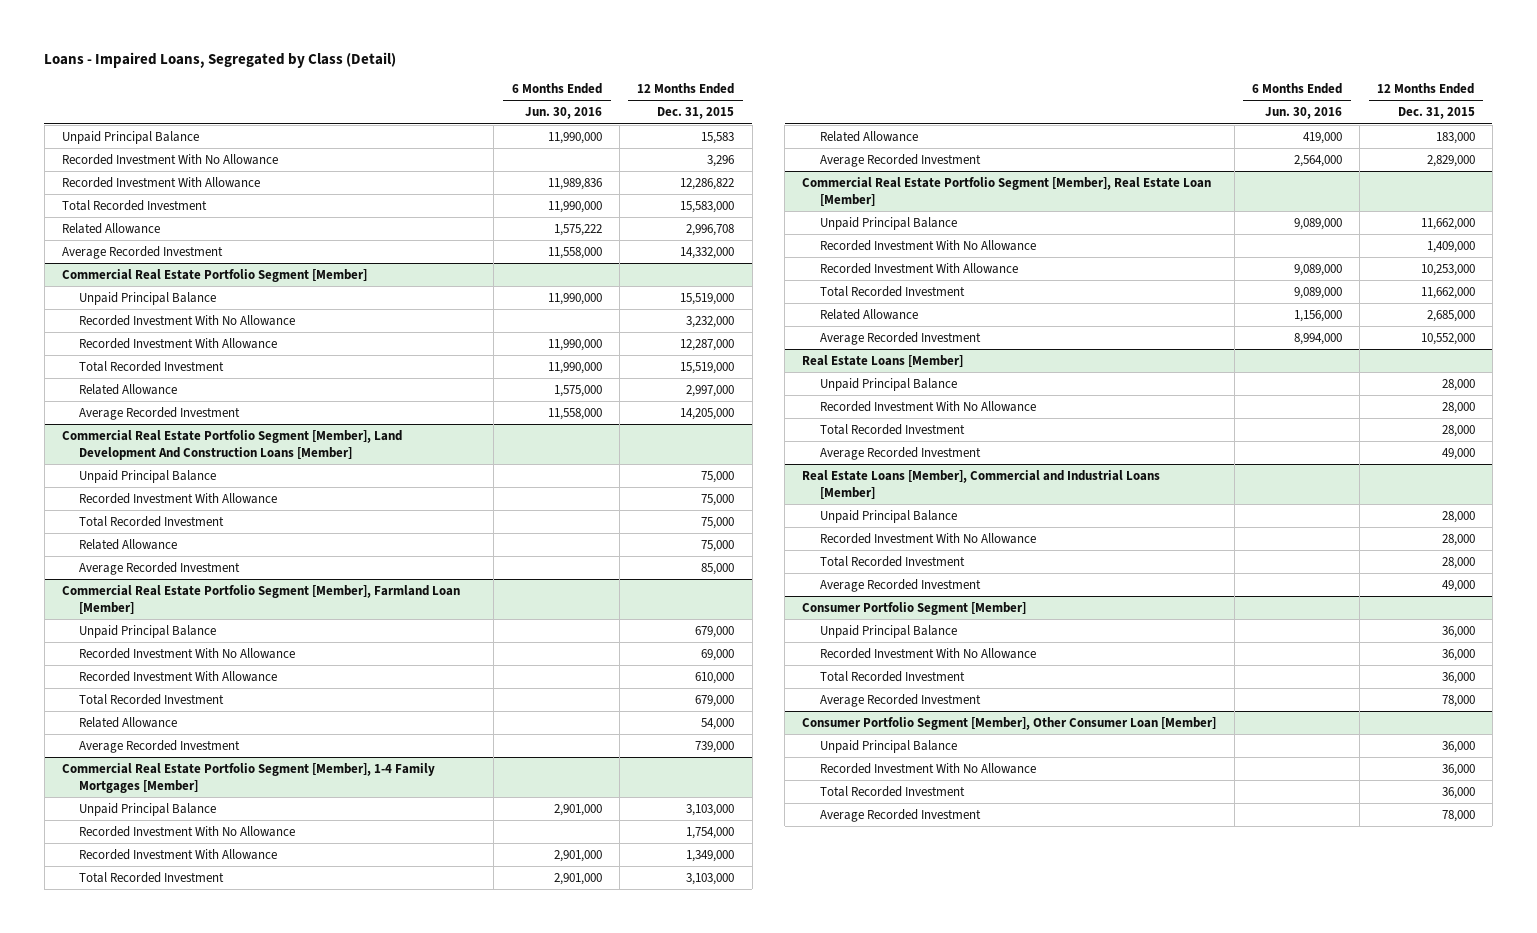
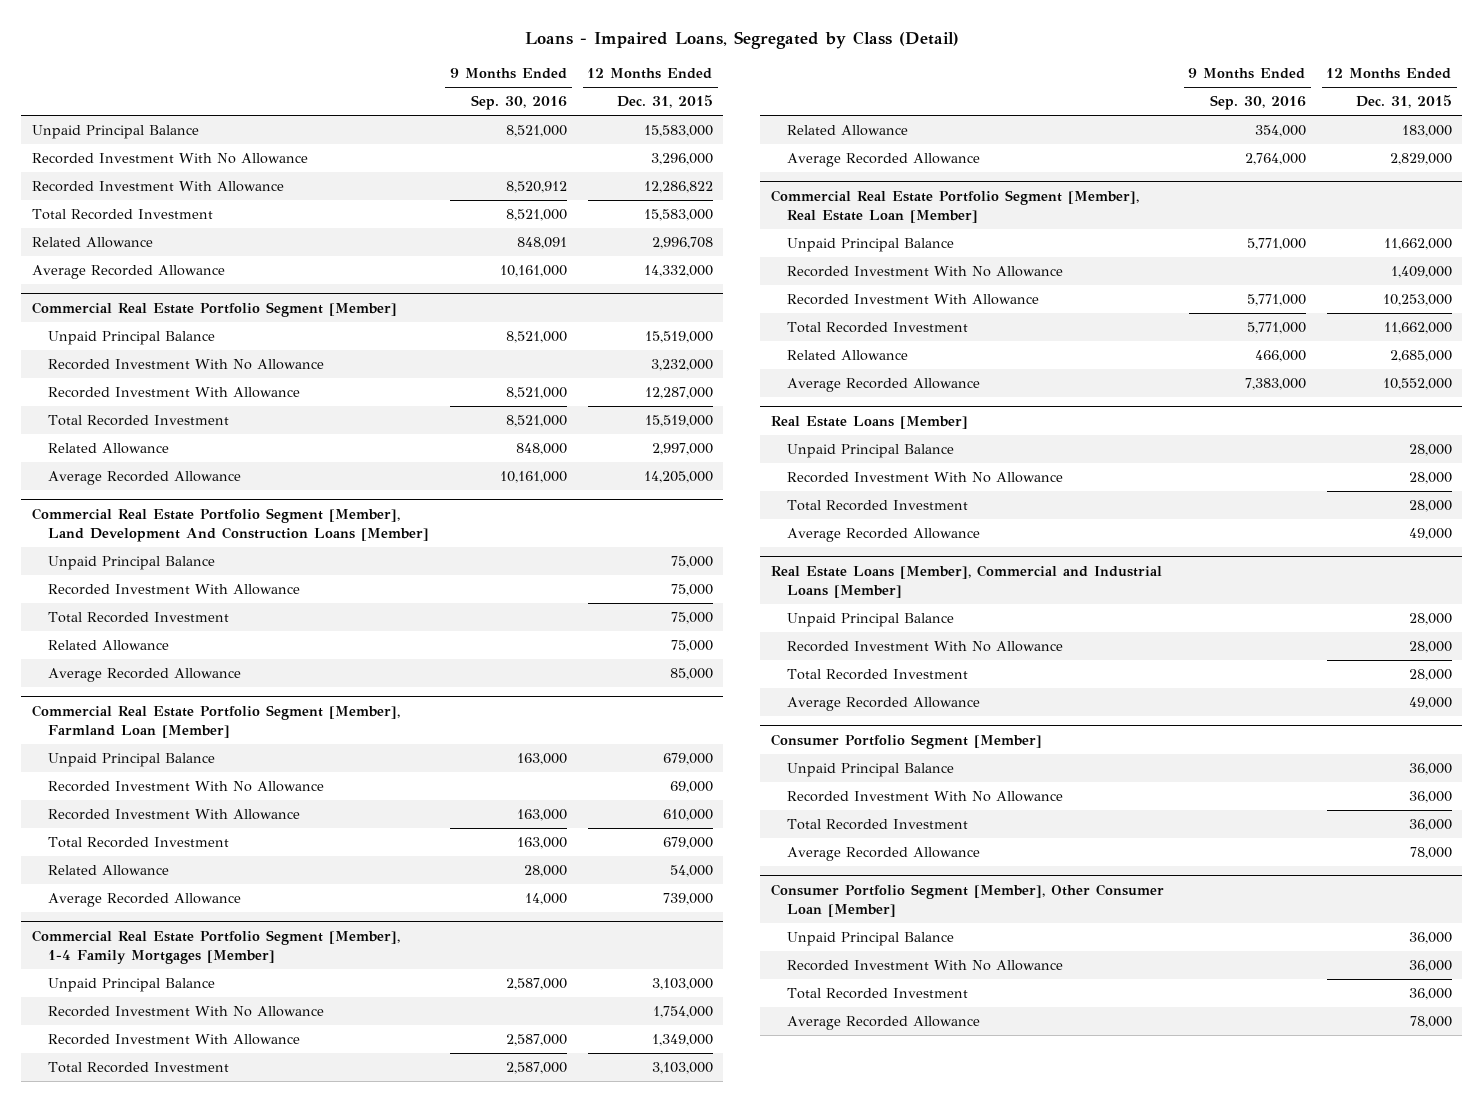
- | 6 Months Ended Jun. 30, 2016 | 12 Months Ended Dec. 31, 2015
+ | 9 Months Ended Sep. 30, 2016 | 12 Months Ended Dec. 31, 2015
- Unpaid Principal Balance | 11,990,000 | 15,583
- Recorded Investment With No Allowance | | 3,296
+ Unpaid Principal Balance | 8,521,000 | 15,583,000
+ Recorded Investment With No Allowance | | 3,296,000
- Average Recorded Investment | 11,558,000 | 14,332,000
+ Average Recorded Allowance | 10,161,000 | 14,332,000
@ Commercial Real Estate Portfolio Segment [Member]
- Average Recorded Investment | 11,558,000 | 14,205,000
+ Average Recorded Allowance | 10,161,000 | 14,205,000
@ Commercial Real Estate Portfolio Segment [Member], Land Development And Construction Loans [Member]
- Average Recorded Investment | | 85,000
+ Average Recorded Allowance | | 85,000
@ Commercial Real Estate Portfolio Segment [Member], Farmland Loan [Member]
- Average Recorded Investment | | 739,000
+ Average Recorded Allowance | 14,000 | 739,000
@ Commercial Real Estate Portfolio Segment [Member], 1-4 Family Mortgages [Member]
- Average Recorded Investment | 2,564,000 | 2,829,000
+ Average Recorded Allowance | 2,764,000 | 2,829,000
@ Commercial Real Estate Portfolio Segment [Member], Real Estate Loan [Member]
- Average Recorded Investment | 8,994,000 | 10,552,000
+ Average Recorded Allowance | 7,383,000 | 10,552,000
@ Real Estate Loans [Member]
- Average Recorded Investment | | 49,000
+ Average Recorded Allowance | | 49,000
@ Real Estate Loans [Member], Commercial and Industrial Loans [Member]
- Average Recorded Investment | | 49,000
+ Average Recorded Allowance | | 49,000
@ Consumer Portfolio Segment [Member]
- Average Recorded Investment | | 78,000
+ Average Recorded Allowance | | 78,000
@ Consumer Portfolio Segment [Member], Other Consumer Loan [Member]
- Average Recorded Investment | | 78,000
+ Average Recorded Allowance | | 78,000

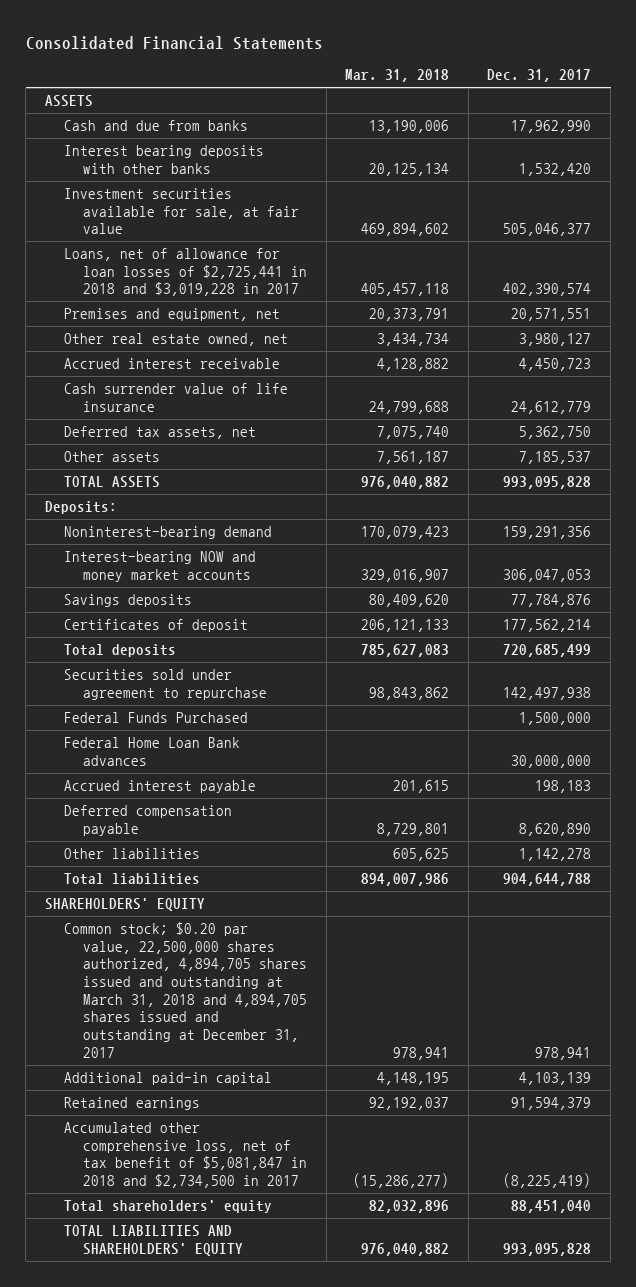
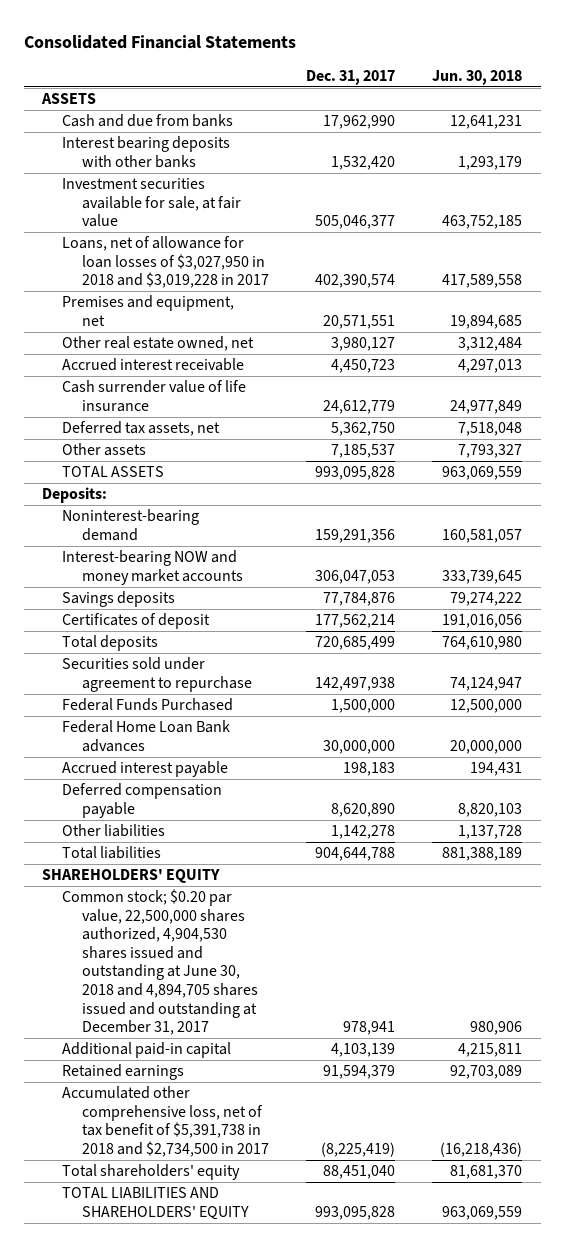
- | Mar. 31, 2018 | Dec. 31, 2017
+ | Dec. 31, 2017 | Jun. 30, 2018
- Loans, net of allowance for loan losses of $2,725,441 in 2018 and $3,019,228 in 2017 | 405,457,118 | 402,390,574
+ Loans, net of allowance for loan losses of $3,027,950 in 2018 and $3,019,228 in 2017 | 402,390,574 | 417,589,558
- Common stock; $0.20 par value, 22,500,000 shares authorized, 4,894,705 shares issued and outstanding at March 31, 2018 and 4,894,705 shares issued and outstanding at December 31, 2017 | 978,941 | 978,941
+ Common stock; $0.20 par value, 22,500,000 shares authorized, 4,904,530 shares issued and outstanding at June 30, 2018 and 4,894,705 shares issued and outstanding at December 31, 2017 | 978,941 | 980,906
- Accumulated other comprehensive loss, net of tax benefit of $5,081,847 in 2018 and $2,734,500 in 2017 | (15,286,277) | (8,225,419)
+ Accumulated other comprehensive loss, net of tax benefit of $5,391,738 in 2018 and $2,734,500 in 2017 | (8,225,419) | (16,218,436)

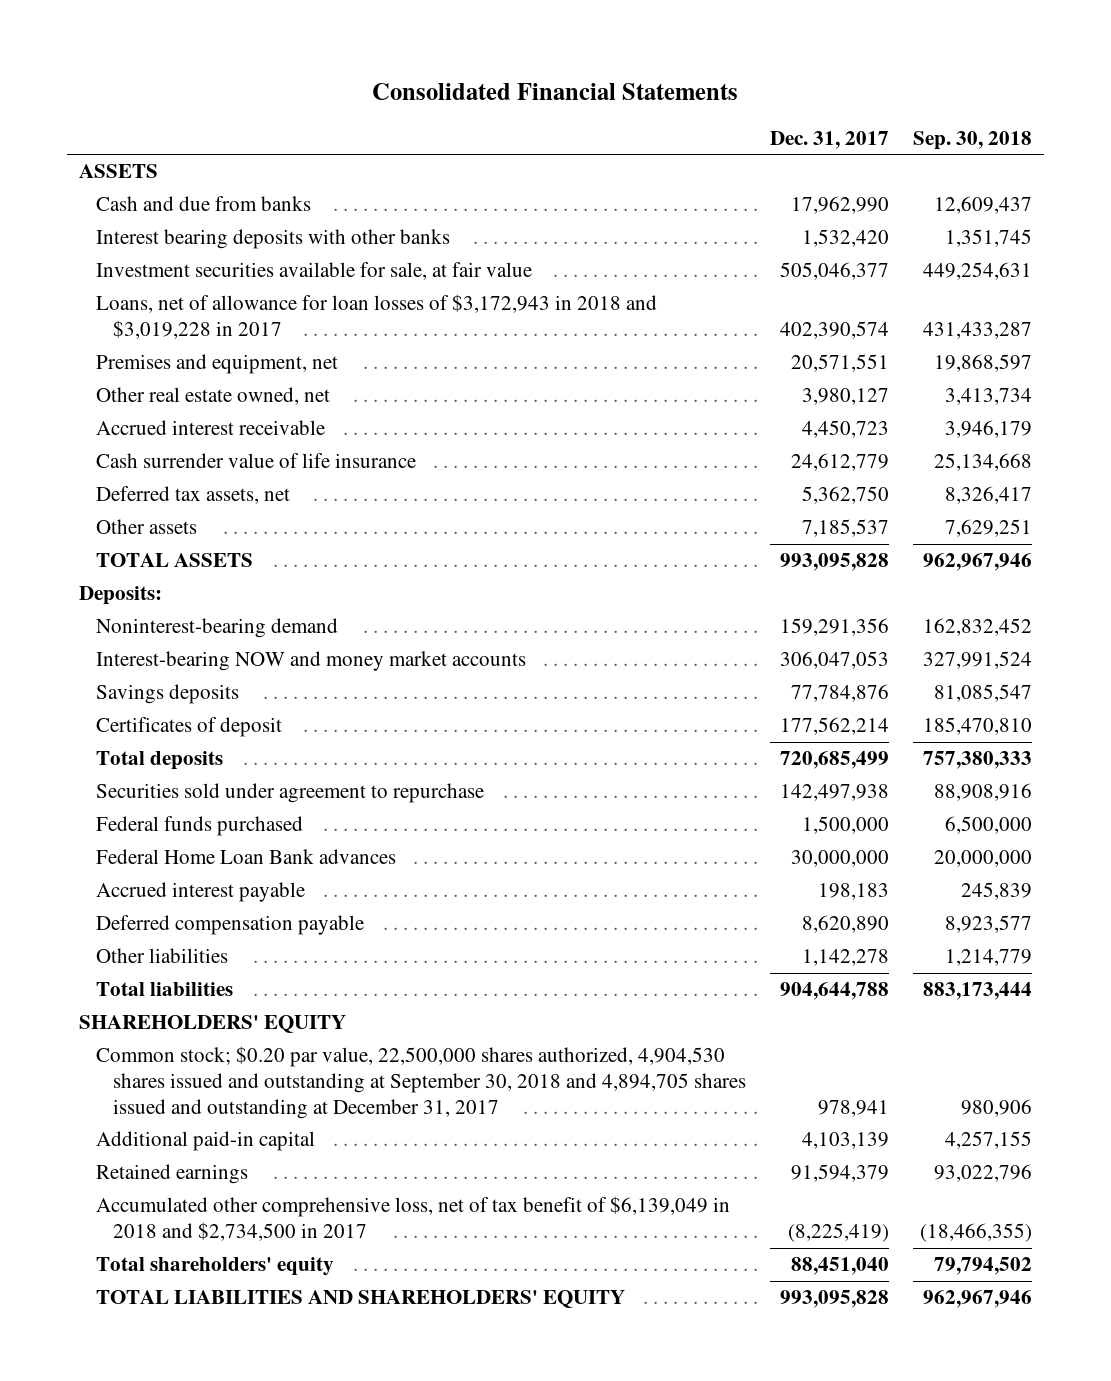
- | Dec. 31, 2017 | Jun. 30, 2018
+ | Dec. 31, 2017 | Sep. 30, 2018
- Loans, net of allowance for loan losses of $3,027,950 in 2018 and $3,019,228 in 2017 | 402,390,574 | 417,589,558
+ Loans, net of allowance for loan losses of $3,172,943 in 2018 and $3,019,228 in 2017 | 402,390,574 | 431,433,287
- Federal Funds Purchased | 1,500,000 | 12,500,000
+ Federal funds purchased | 1,500,000 | 6,500,000
- Common stock; $0.20 par value, 22,500,000 shares authorized, 4,904,530 shares issued and outstanding at June 30, 2018 and 4,894,705 shares issued and outstanding at December 31, 2017 | 978,941 | 980,906
+ Common stock; $0.20 par value, 22,500,000 shares authorized, 4,904,530 shares issued and outstanding at September 30, 2018 and 4,894,705 shares issued and outstanding at December 31, 2017 | 978,941 | 980,906
- Accumulated other comprehensive loss, net of tax benefit of $5,391,738 in 2018 and $2,734,500 in 2017 | (8,225,419) | (16,218,436)
+ Accumulated other comprehensive loss, net of tax benefit of $6,139,049 in 2018 and $2,734,500 in 2017 | (8,225,419) | (18,466,355)

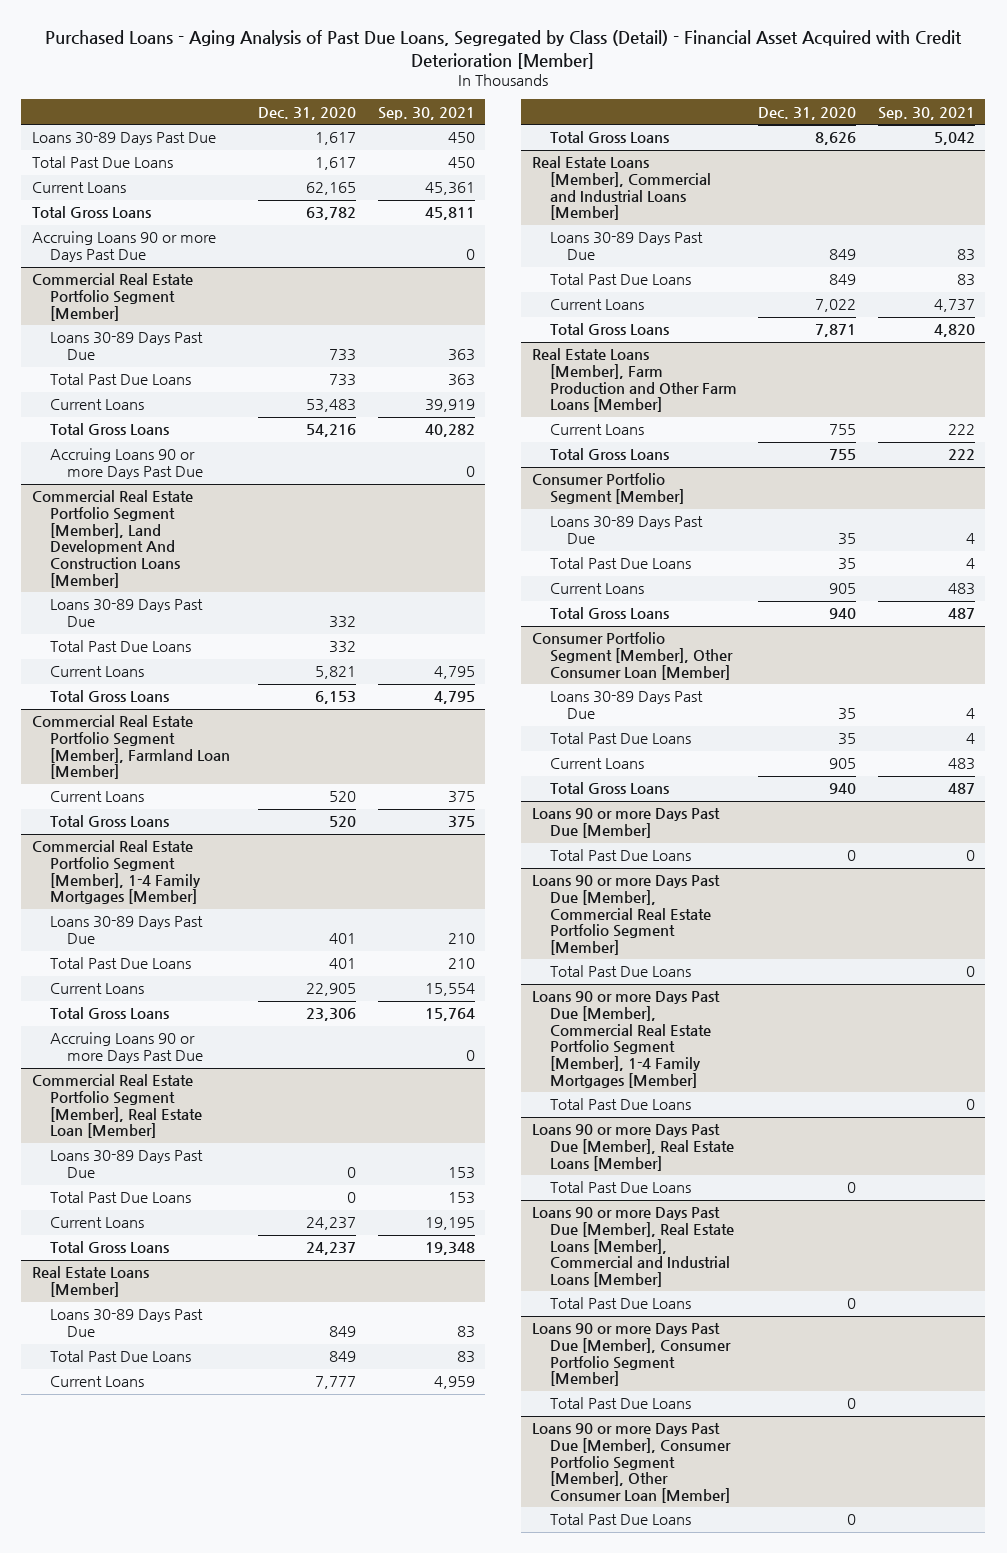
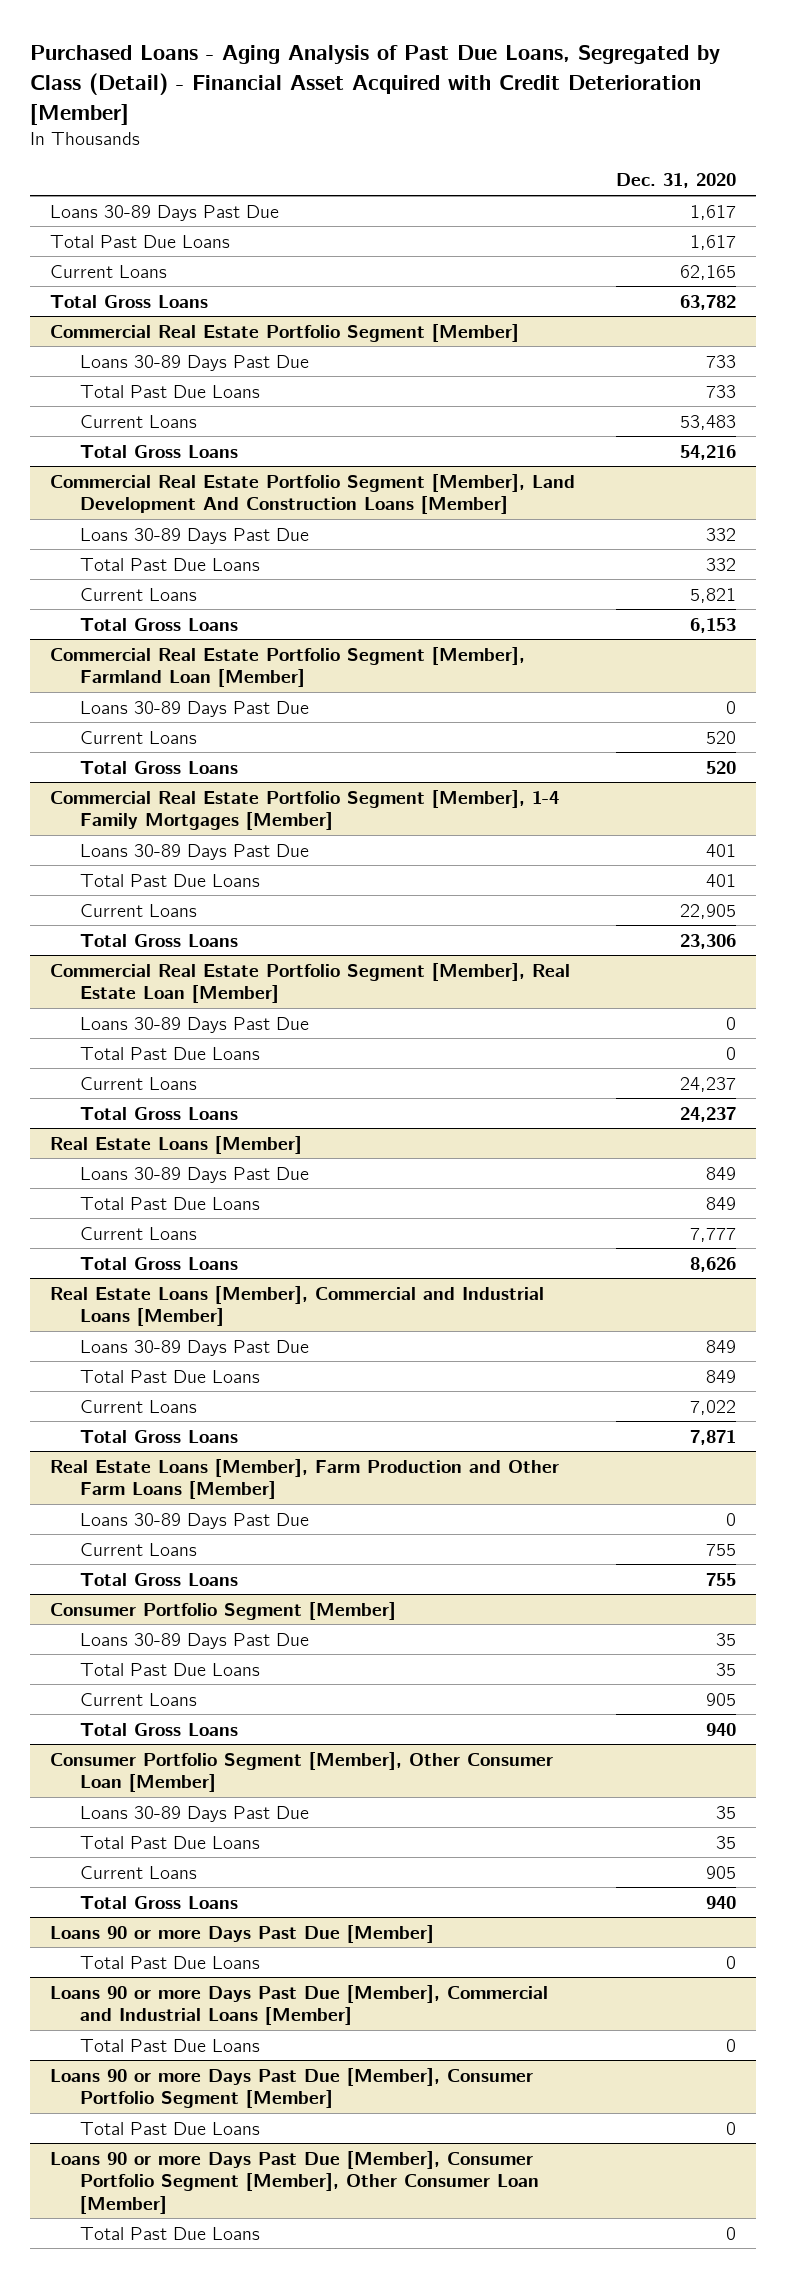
- | Dec. 31, 2020 | Sep. 30, 2021
+ | Dec. 31, 2020
- Accruing Loans 90 or more Days Past Due | | 0
@ Commercial Real Estate Portfolio Segment [Member]
- Accruing Loans 90 or more Days Past Due | | 0
@ Commercial Real Estate Portfolio Segment [Member], Farmland Loan [Member]
+ Loans 30-89 Days Past Due | 0
@ Commercial Real Estate Portfolio Segment [Member], 1-4 Family Mortgages [Member]
- Accruing Loans 90 or more Days Past Due | | 0
@ Real Estate Loans [Member], Farm Production and Other Farm Loans [Member]
+ Loans 30-89 Days Past Due | 0
- Loans 90 or more Days Past Due [Member], Commercial Real Estate Portfolio Segment [Member]
- Total Past Due Loans | | 0
- Loans 90 or more Days Past Due [Member], Commercial Real Estate Portfolio Segment [Member], 1-4 Family Mortgages [Member]
- Total Past Due Loans | | 0
- Loans 90 or more Days Past Due [Member], Real Estate Loans [Member]
- Total Past Due Loans | 0 |
- Loans 90 or more Days Past Due [Member], Real Estate Loans [Member], Commercial and Industrial Loans [Member]
+ Loans 90 or more Days Past Due [Member], Commercial and Industrial Loans [Member]

